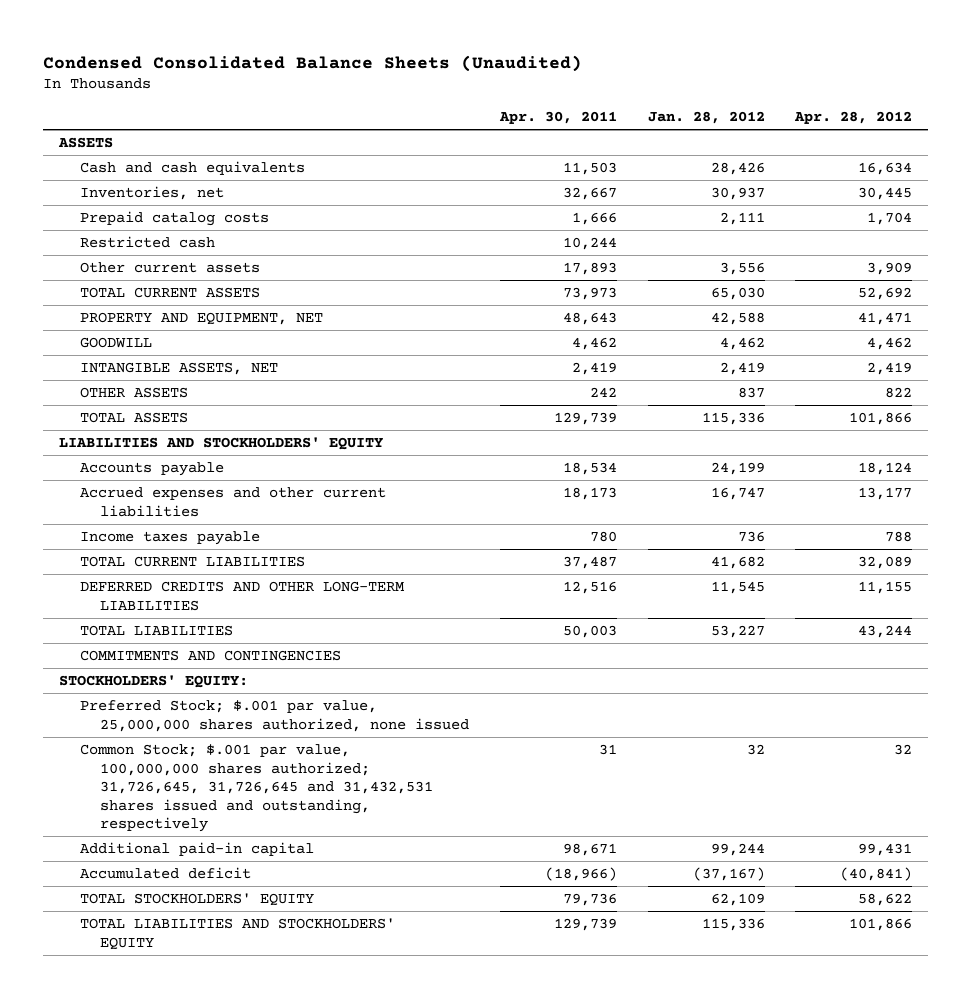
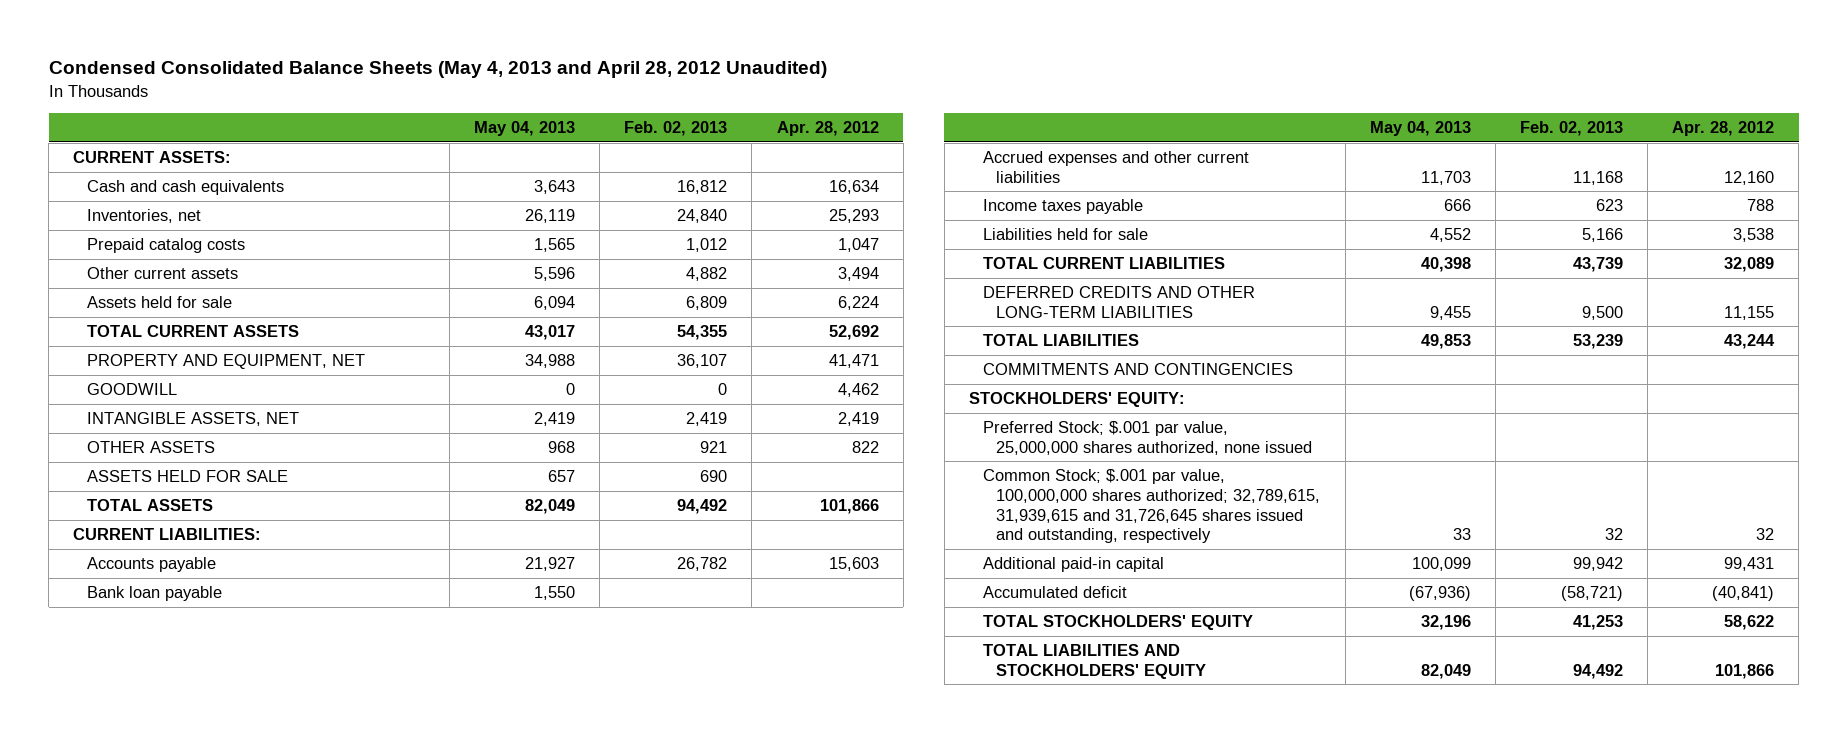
- Condensed Consolidated Balance Sheets (Unaudited)
+ Condensed Consolidated Balance Sheets (May 4, 2013 and April 28, 2012 Unaudited)
- | Apr. 30, 2011 | Jan. 28, 2012 | Apr. 28, 2012
+ | May 04, 2013 | Feb. 02, 2013 | Apr. 28, 2012
- ASSETS
+ CURRENT ASSETS:
- Inventories, net | 32,667 | 30,937 | 30,445
- Prepaid catalog costs | 1,666 | 2,111 | 1,704
- Restricted cash | 10,244 | |
- Other current assets | 17,893 | 3,556 | 3,909
+ Inventories, net | 26,119 | 24,840 | 25,293
+ Prepaid catalog costs | 1,565 | 1,012 | 1,047
+ Other current assets | 5,596 | 4,882 | 3,494
+ Assets held for sale | 6,094 | 6,809 | 6,224
+ ASSETS HELD FOR SALE | 657 | 690 |
- LIABILITIES AND STOCKHOLDERS' EQUITY
- Accounts payable | 18,534 | 24,199 | 18,124
- Accrued expenses and other current liabilities | 18,173 | 16,747 | 13,177
+ CURRENT LIABILITIES:
+ Accounts payable | 21,927 | 26,782 | 15,603
+ Bank loan payable | 1,550 | |
+ Accrued expenses and other current liabilities | 11,703 | 11,168 | 12,160
+ Liabilities held for sale | 4,552 | 5,166 | 3,538
- Common Stock; $.001 par value, 100,000,000 shares authorized; 31,726,645, 31,726,645 and 31,432,531 shares issued and outstanding, respectively | 31 | 32 | 32
+ Common Stock; $.001 par value, 100,000,000 shares authorized; 32,789,615, 31,939,615 and 31,726,645 shares issued and outstanding, respectively | 33 | 32 | 32

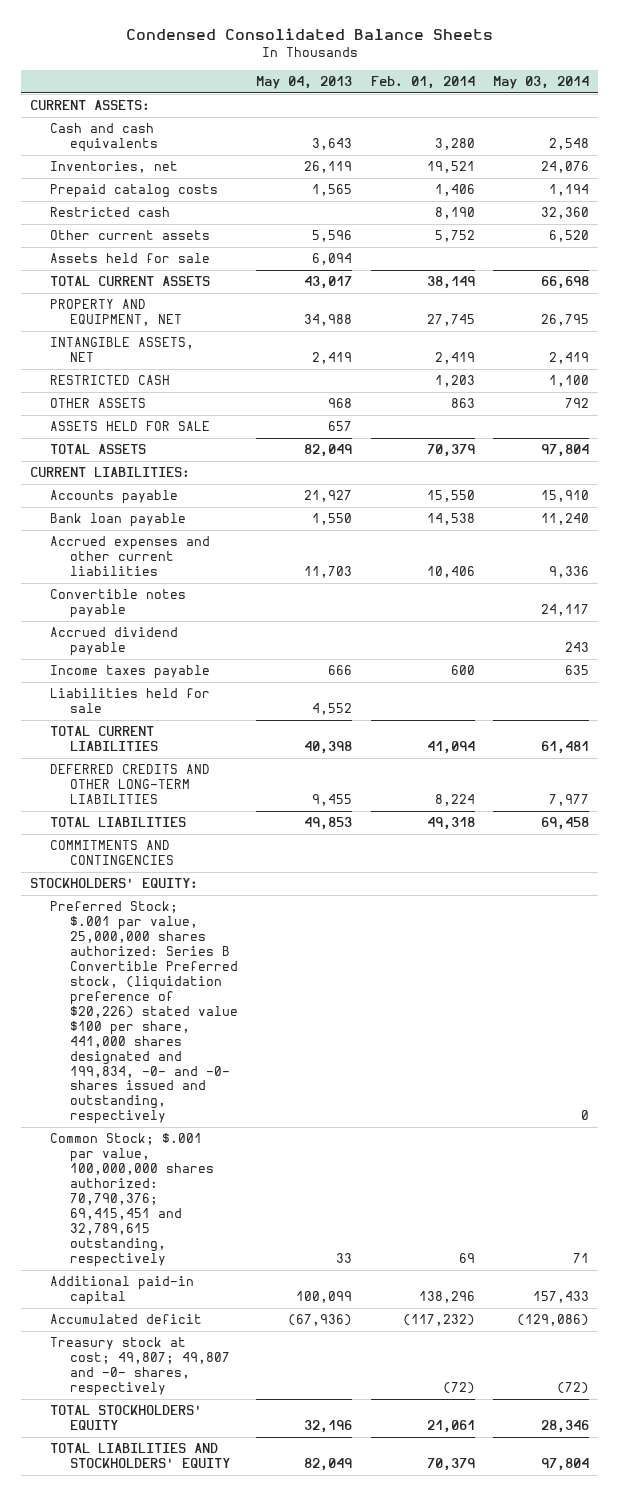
- Condensed Consolidated Balance Sheets (May 4, 2013 and April 28, 2012 Unaudited)
+ Condensed Consolidated Balance Sheets
- | May 04, 2013 | Feb. 02, 2013 | Apr. 28, 2012
+ | May 04, 2013 | Feb. 01, 2014 | May 03, 2014
+ Restricted cash | | 8,190 | 32,360
- GOODWILL | 0 | 0 | 4,462
+ RESTRICTED CASH | | 1,203 | 1,100
+ Convertible notes payable | | | 24,117
+ Accrued dividend payable | | | 243
- Preferred Stock; $.001 par value, 25,000,000 shares authorized, none issued
- Common Stock; $.001 par value, 100,000,000 shares authorized; 32,789,615, 31,939,615 and 31,726,645 shares issued and outstanding, respectively | 33 | 32 | 32
+ Preferred Stock; $.001 par value, 25,000,000 shares authorized: Series B Convertible Preferred stock, (liquidation preference of $20,226) stated value $100 per share, 441,000 shares designated and 199,834, -0- and -0- shares issued and outstanding, respectively | | | 0
+ Common Stock; $.001 par value, 100,000,000 shares authorized: 70,790,376; 69,415,451 and 32,789,615 outstanding, respectively | 33 | 69 | 71
+ Treasury stock at cost; 49,807; 49,807 and -0- shares, respectively | | (72) | (72)

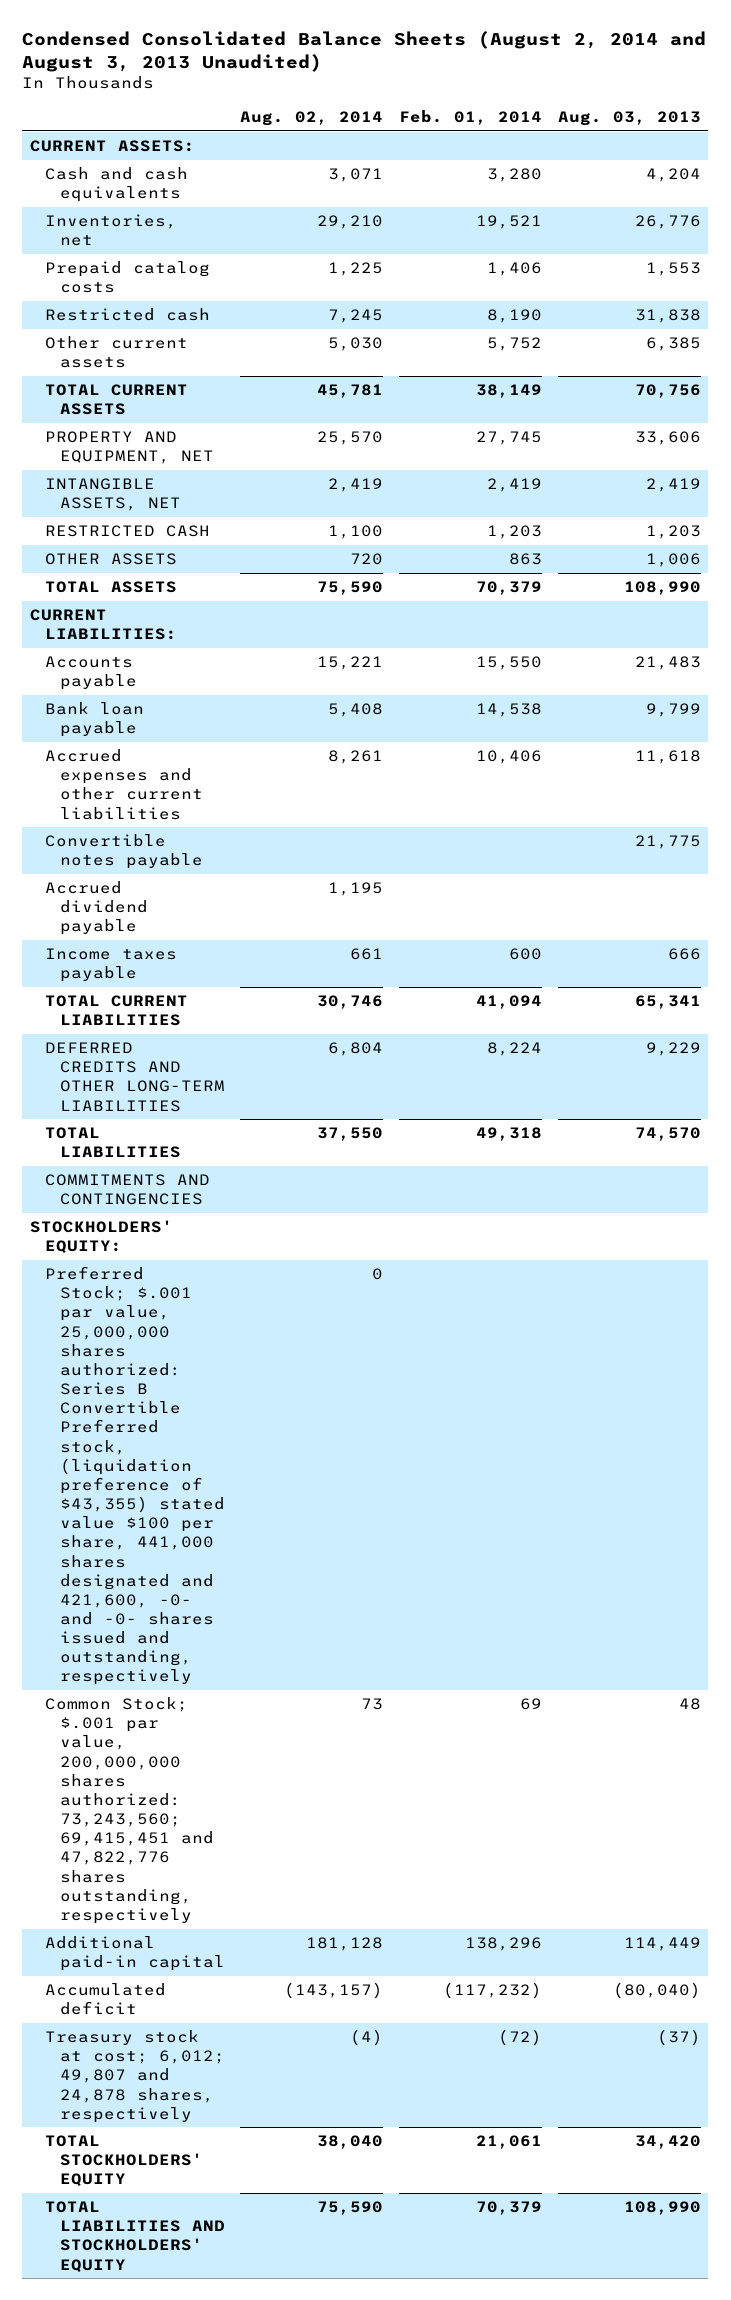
- Condensed Consolidated Balance Sheets
+ Condensed Consolidated Balance Sheets (August 2, 2014 and August 3, 2013 Unaudited)
- | May 04, 2013 | Feb. 01, 2014 | May 03, 2014
+ | Aug. 02, 2014 | Feb. 01, 2014 | Aug. 03, 2013
- Assets held for sale | 6,094 | |
- ASSETS HELD FOR SALE | 657 | |
- Liabilities held for sale | 4,552 | |
- Preferred Stock; $.001 par value, 25,000,000 shares authorized: Series B Convertible Preferred stock, (liquidation preference of $20,226) stated value $100 per share, 441,000 shares designated and 199,834, -0- and -0- shares issued and outstanding, respectively | | | 0
- Common Stock; $.001 par value, 100,000,000 shares authorized: 70,790,376; 69,415,451 and 32,789,615 outstanding, respectively | 33 | 69 | 71
+ Preferred Stock; $.001 par value, 25,000,000 shares authorized: Series B Convertible Preferred stock, (liquidation preference of $43,355) stated value $100 per share, 441,000 shares designated and 421,600, -0- and -0- shares issued and outstanding, respectively | 0 | |
+ Common Stock; $.001 par value, 200,000,000 shares authorized: 73,243,560; 69,415,451 and 47,822,776 shares outstanding, respectively | 73 | 69 | 48
- Treasury stock at cost; 49,807; 49,807 and -0- shares, respectively | | (72) | (72)
+ Treasury stock at cost; 6,012; 49,807 and 24,878 shares, respectively | (4) | (72) | (37)

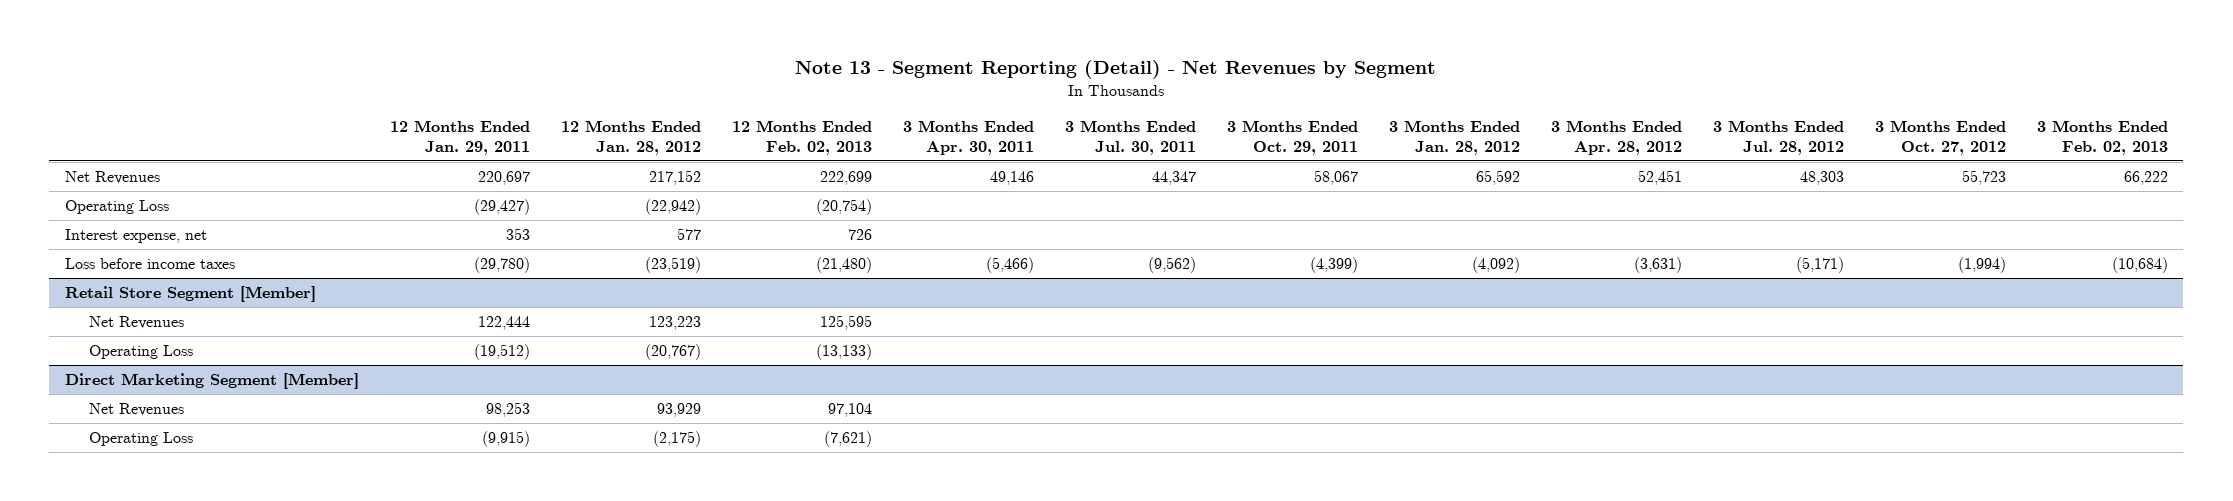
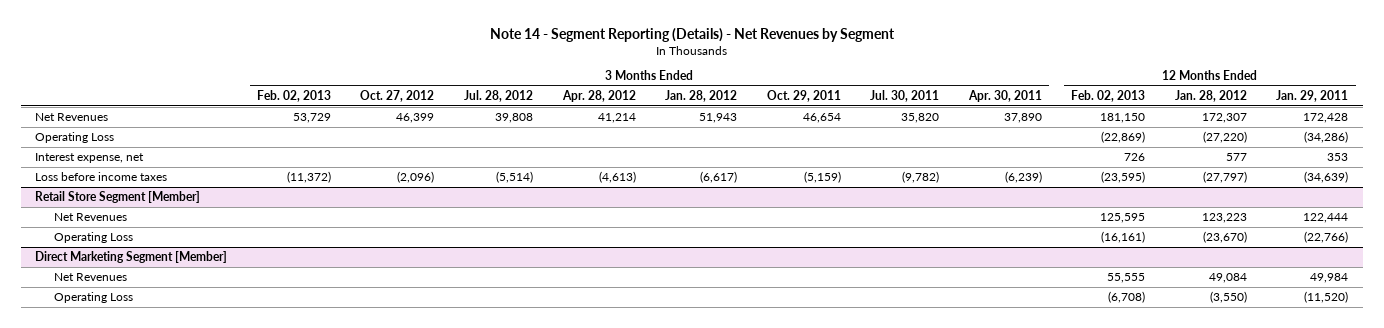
- Note 13 - Segment Reporting (Detail) - Net Revenues by Segment
+ Note 14 - Segment Reporting (Details) - Net Revenues by Segment
- | 12 Months Ended Jan. 29, 2011 | 12 Months Ended Jan. 28, 2012 | 12 Months Ended Feb. 02, 2013 | 3 Months Ended Apr. 30, 2011 | 3 Months Ended Jul. 30, 2011 | 3 Months Ended Oct. 29, 2011 | 3 Months Ended Jan. 28, 2012 | 3 Months Ended Apr. 28, 2012 | 3 Months Ended Jul. 28, 2012 | 3 Months Ended Oct. 27, 2012 | 3 Months Ended Feb. 02, 2013
+ | 3 Months Ended Feb. 02, 2013 | 3 Months Ended Oct. 27, 2012 | 3 Months Ended Jul. 28, 2012 | 3 Months Ended Apr. 28, 2012 | 3 Months Ended Jan. 28, 2012 | 3 Months Ended Oct. 29, 2011 | 3 Months Ended Jul. 30, 2011 | 3 Months Ended Apr. 30, 2011 | 12 Months Ended Feb. 02, 2013 | 12 Months Ended Jan. 28, 2012 | 12 Months Ended Jan. 29, 2011
- Net Revenues | 220,697 | 217,152 | 222,699 | 49,146 | 44,347 | 58,067 | 65,592 | 52,451 | 48,303 | 55,723 | 66,222
- Operating Loss | (29,427) | (22,942) | (20,754) | | | | | | | |
+ Net Revenues | 53,729 | 46,399 | 39,808 | 41,214 | 51,943 | 46,654 | 35,820 | 37,890 | 181,150 | 172,307 | 172,428
+ Operating Loss | | | | | | | | | (22,869) | (27,220) | (34,286)
- Loss before income taxes | (29,780) | (23,519) | (21,480) | (5,466) | (9,562) | (4,399) | (4,092) | (3,631) | (5,171) | (1,994) | (10,684)
+ Loss before income taxes | (11,372) | (2,096) | (5,514) | (4,613) | (6,617) | (5,159) | (9,782) | (6,239) | (23,595) | (27,797) | (34,639)
@ Retail Store Segment [Member]
- Operating Loss | (19,512) | (20,767) | (13,133) | | | | | | | |
+ Operating Loss | | | | | | | | | (16,161) | (23,670) | (22,766)
@ Direct Marketing Segment [Member]
- Net Revenues | 98,253 | 93,929 | 97,104 | | | | | | | |
- Operating Loss | (9,915) | (2,175) | (7,621) | | | | | | | |
+ Net Revenues | | | | | | | | | 55,555 | 49,084 | 49,984
+ Operating Loss | | | | | | | | | (6,708) | (3,550) | (11,520)

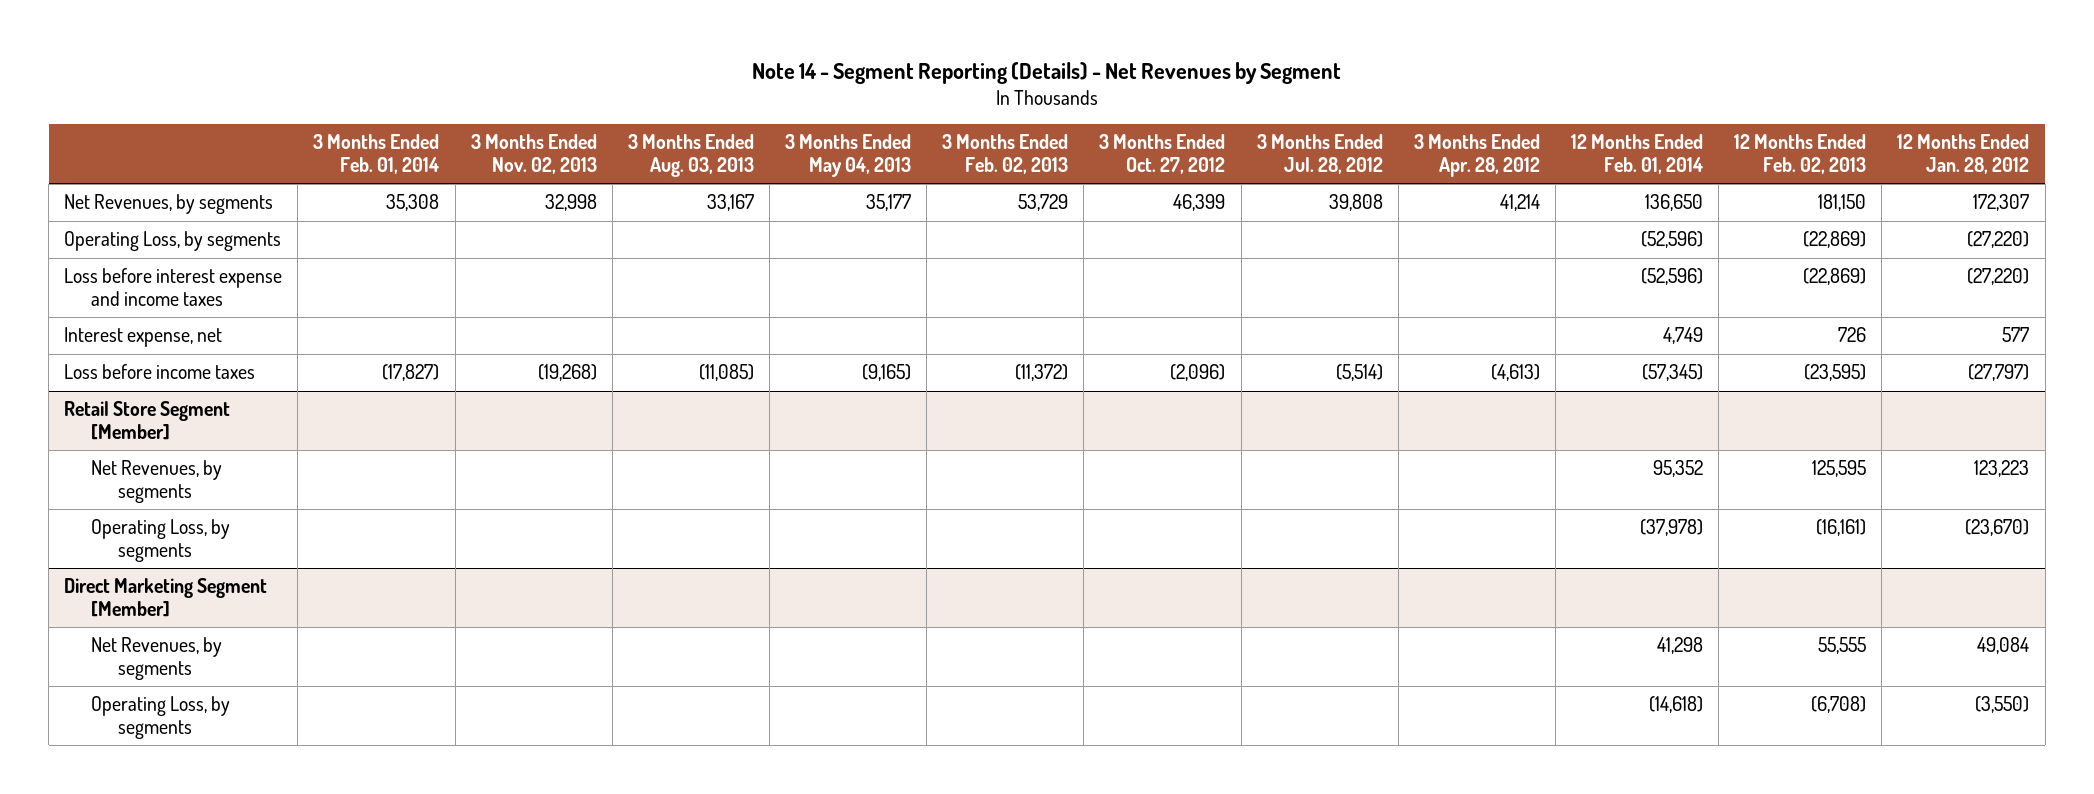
- | 3 Months Ended Feb. 02, 2013 | 3 Months Ended Oct. 27, 2012 | 3 Months Ended Jul. 28, 2012 | 3 Months Ended Apr. 28, 2012 | 3 Months Ended Jan. 28, 2012 | 3 Months Ended Oct. 29, 2011 | 3 Months Ended Jul. 30, 2011 | 3 Months Ended Apr. 30, 2011 | 12 Months Ended Feb. 02, 2013 | 12 Months Ended Jan. 28, 2012 | 12 Months Ended Jan. 29, 2011
+ | 3 Months Ended Feb. 01, 2014 | 3 Months Ended Nov. 02, 2013 | 3 Months Ended Aug. 03, 2013 | 3 Months Ended May 04, 2013 | 3 Months Ended Feb. 02, 2013 | 3 Months Ended Oct. 27, 2012 | 3 Months Ended Jul. 28, 2012 | 3 Months Ended Apr. 28, 2012 | 12 Months Ended Feb. 01, 2014 | 12 Months Ended Feb. 02, 2013 | 12 Months Ended Jan. 28, 2012
- Net Revenues | 53,729 | 46,399 | 39,808 | 41,214 | 51,943 | 46,654 | 35,820 | 37,890 | 181,150 | 172,307 | 172,428
- Operating Loss | | | | | | | | | (22,869) | (27,220) | (34,286)
+ Net Revenues, by segments | 35,308 | 32,998 | 33,167 | 35,177 | 53,729 | 46,399 | 39,808 | 41,214 | 136,650 | 181,150 | 172,307
+ Operating Loss, by segments | | | | | | | | | (52,596) | (22,869) | (27,220)
+ Loss before interest expense and income taxes | | | | | | | | | (52,596) | (22,869) | (27,220)
@ Retail Store Segment [Member]
- Net Revenues | | | | | | | | | 125,595 | 123,223 | 122,444
- Operating Loss | | | | | | | | | (16,161) | (23,670) | (22,766)
+ Net Revenues, by segments | | | | | | | | | 95,352 | 125,595 | 123,223
+ Operating Loss, by segments | | | | | | | | | (37,978) | (16,161) | (23,670)
@ Direct Marketing Segment [Member]
- Net Revenues | | | | | | | | | 55,555 | 49,084 | 49,984
- Operating Loss | | | | | | | | | (6,708) | (3,550) | (11,520)
+ Net Revenues, by segments | | | | | | | | | 41,298 | 55,555 | 49,084
+ Operating Loss, by segments | | | | | | | | | (14,618) | (6,708) | (3,550)

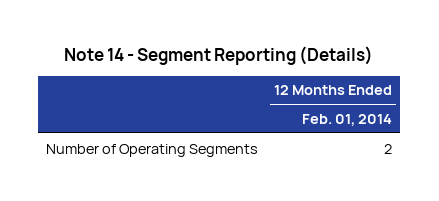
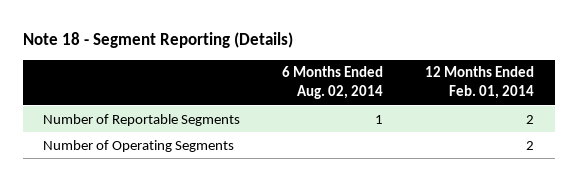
- Note 14 - Segment Reporting (Details)
+ Note 18 - Segment Reporting (Details)
- | 12 Months Ended Feb. 01, 2014
+ | 6 Months Ended Aug. 02, 2014 | 12 Months Ended Feb. 01, 2014
+ Number of Reportable Segments | 1 | 2

